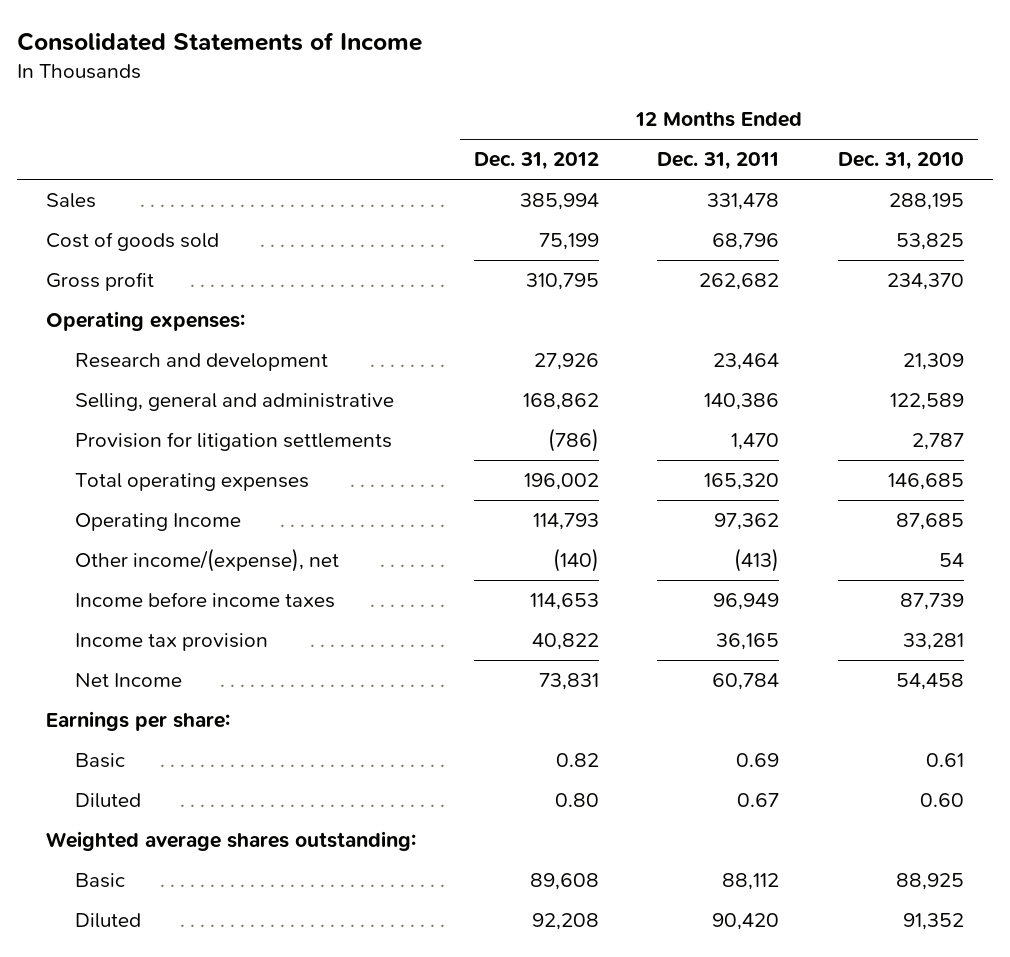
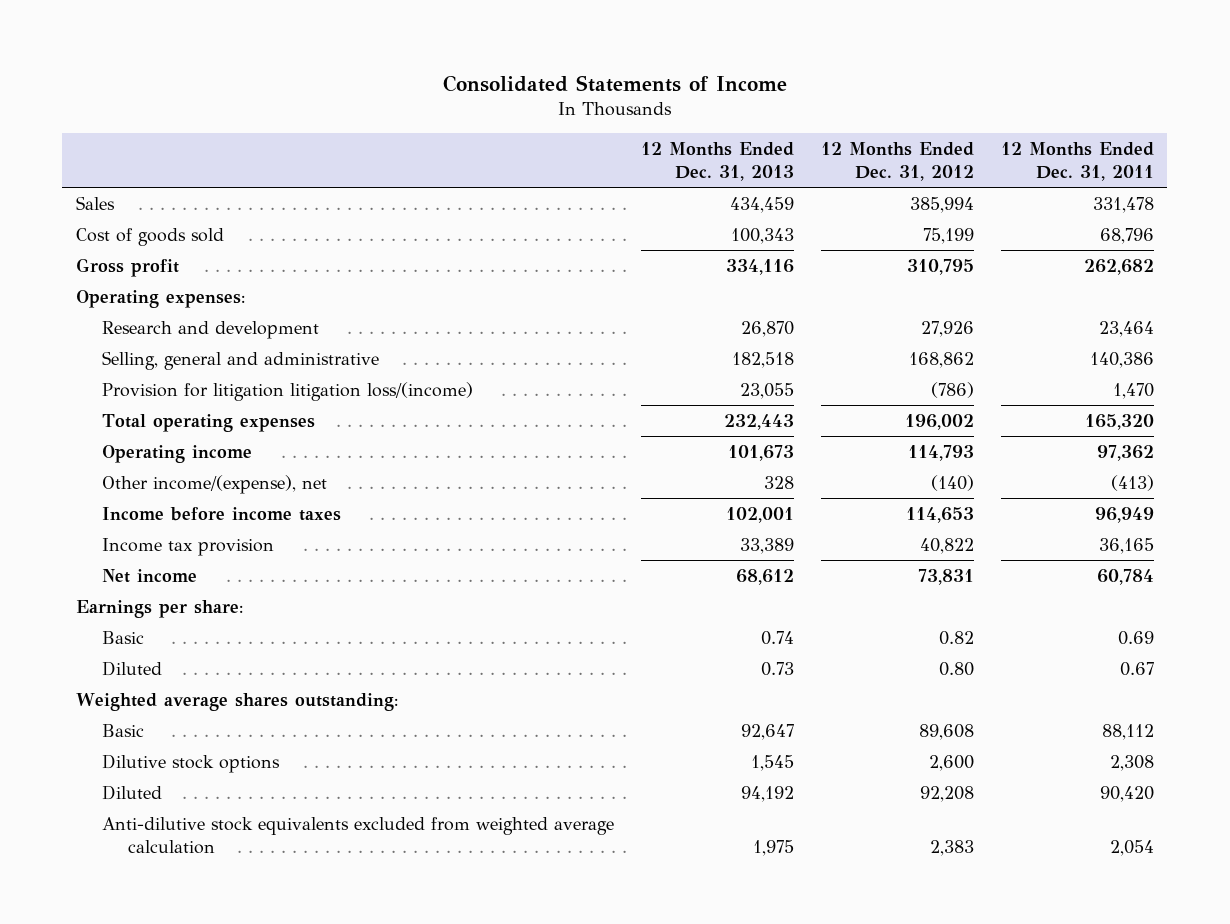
- | 12 Months Ended Dec. 31, 2012 | 12 Months Ended Dec. 31, 2011 | 12 Months Ended Dec. 31, 2010
+ | 12 Months Ended Dec. 31, 2013 | 12 Months Ended Dec. 31, 2012 | 12 Months Ended Dec. 31, 2011
- Provision for litigation settlements | (786) | 1,470 | 2,787
+ Provision for litigation litigation loss/(income) | 23,055 | (786) | 1,470
- Operating Income | 114,793 | 97,362 | 87,685
+ Operating income | 101,673 | 114,793 | 97,362
- Net Income | 73,831 | 60,784 | 54,458
+ Net income | 68,612 | 73,831 | 60,784
+ Dilutive stock options | 1,545 | 2,600 | 2,308
+ Anti-dilutive stock equivalents excluded from weighted average calculation | 1,975 | 2,383 | 2,054

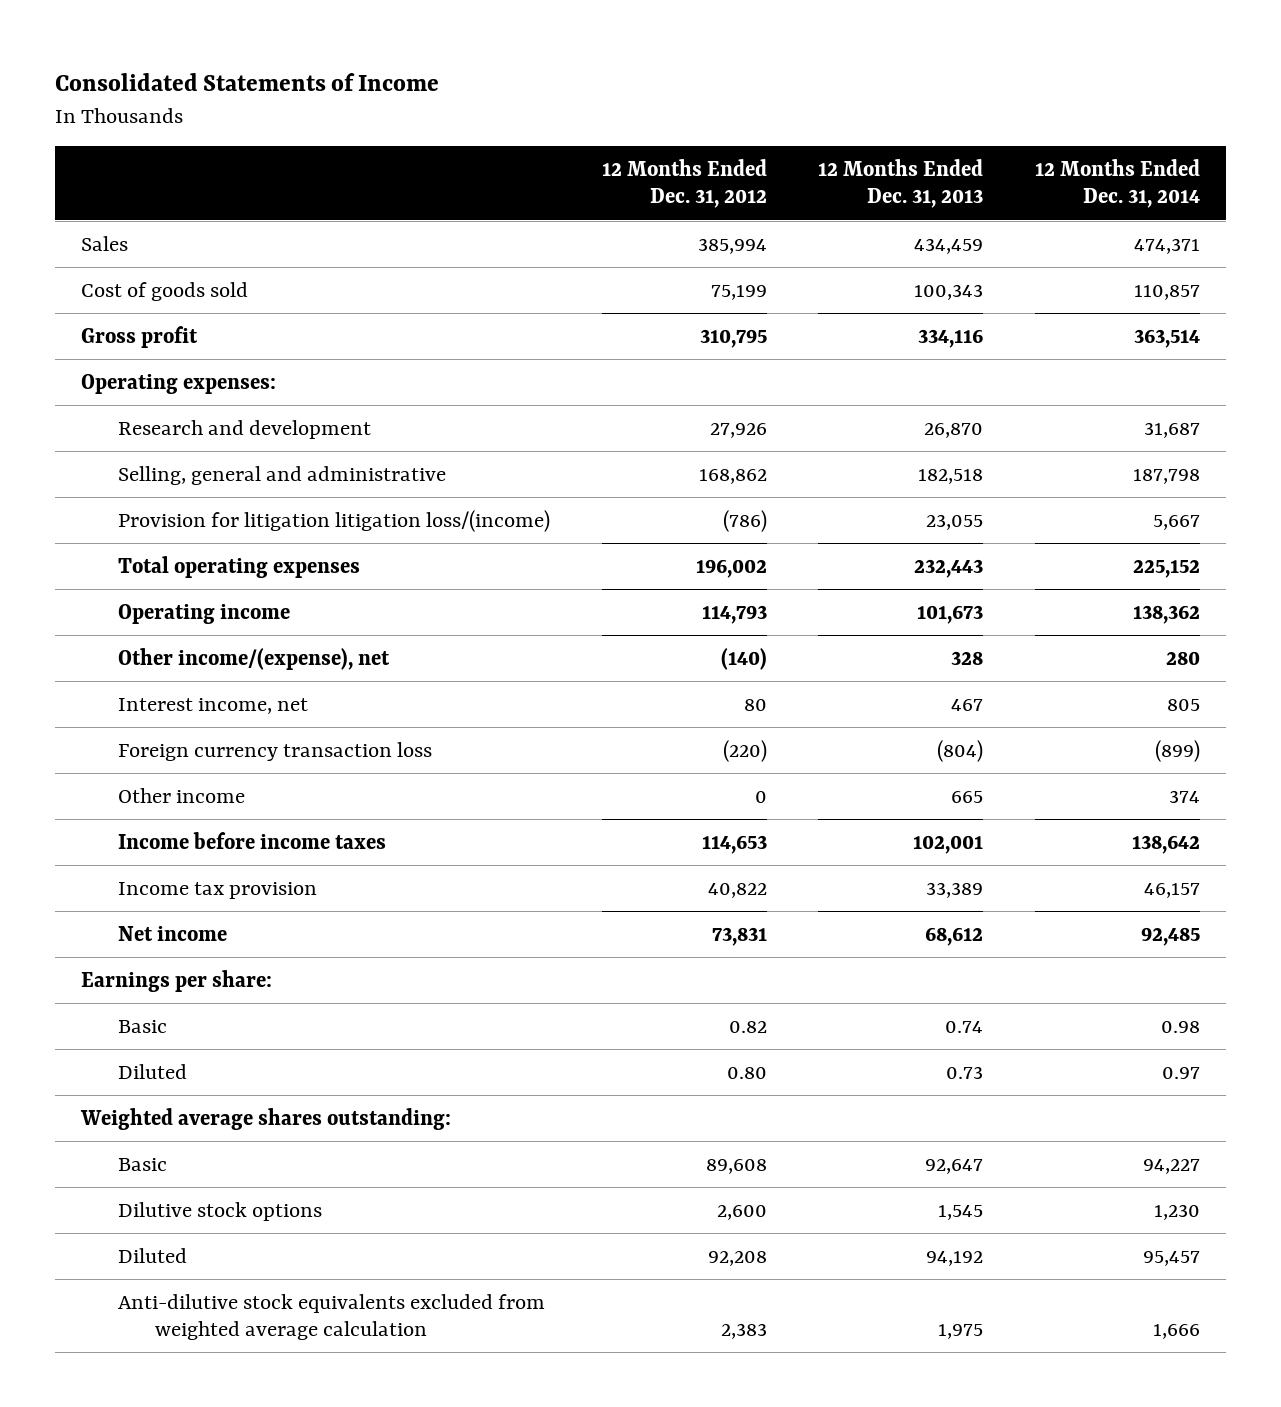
- | 12 Months Ended Dec. 31, 2013 | 12 Months Ended Dec. 31, 2012 | 12 Months Ended Dec. 31, 2011
+ | 12 Months Ended Dec. 31, 2012 | 12 Months Ended Dec. 31, 2013 | 12 Months Ended Dec. 31, 2014
+ Interest income, net | 80 | 467 | 805
+ Foreign currency transaction loss | (220) | (804) | (899)
+ Other income | 0 | 665 | 374

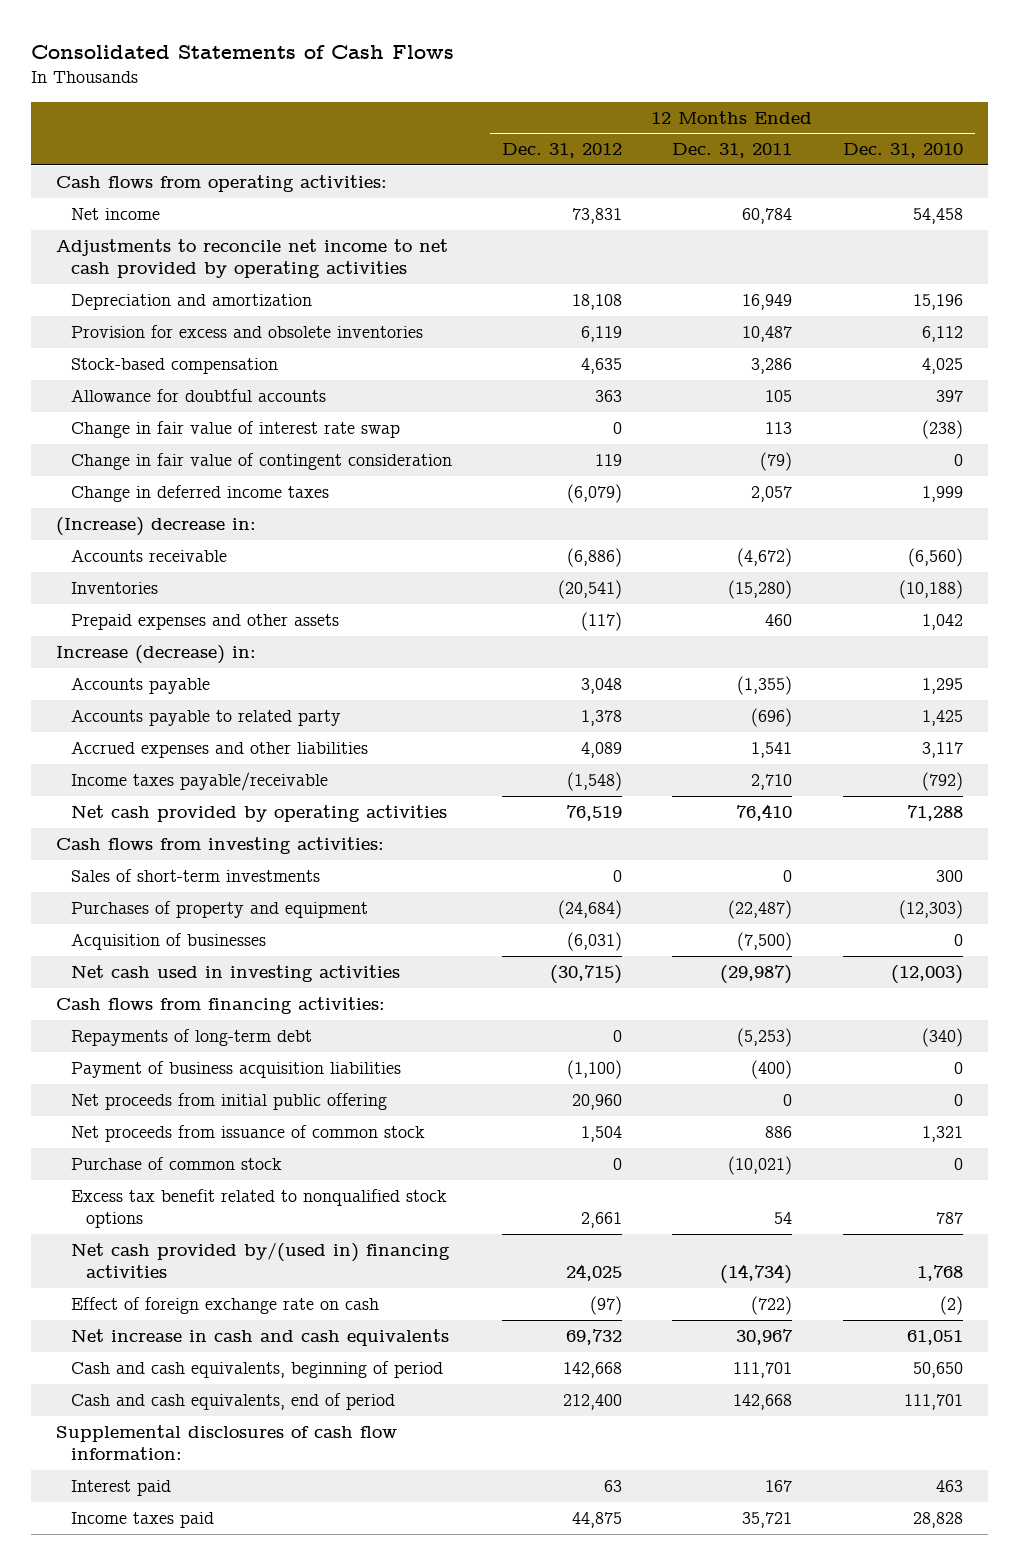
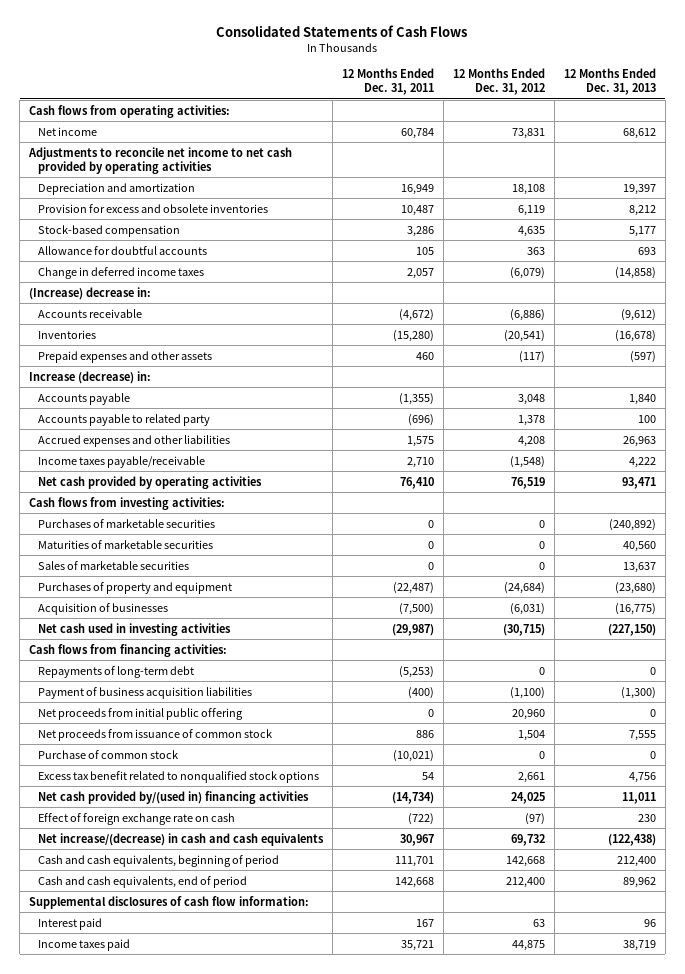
- | 12 Months Ended Dec. 31, 2012 | 12 Months Ended Dec. 31, 2011 | 12 Months Ended Dec. 31, 2010
+ | 12 Months Ended Dec. 31, 2011 | 12 Months Ended Dec. 31, 2012 | 12 Months Ended Dec. 31, 2013
- Change in fair value of interest rate swap | 0 | 113 | (238)
- Change in fair value of contingent consideration | 119 | (79) | 0
- Accrued expenses and other liabilities | 4,089 | 1,541 | 3,117
+ Accrued expenses and other liabilities | 1,575 | 4,208 | 26,963
- Sales of short-term investments | 0 | 0 | 300
+ Purchases of marketable securities | 0 | 0 | (240,892)
+ Maturities of marketable securities | 0 | 0 | 40,560
+ Sales of marketable securities | 0 | 0 | 13,637
- Net increase in cash and cash equivalents | 69,732 | 30,967 | 61,051
+ Net increase/(decrease) in cash and cash equivalents | 30,967 | 69,732 | (122,438)

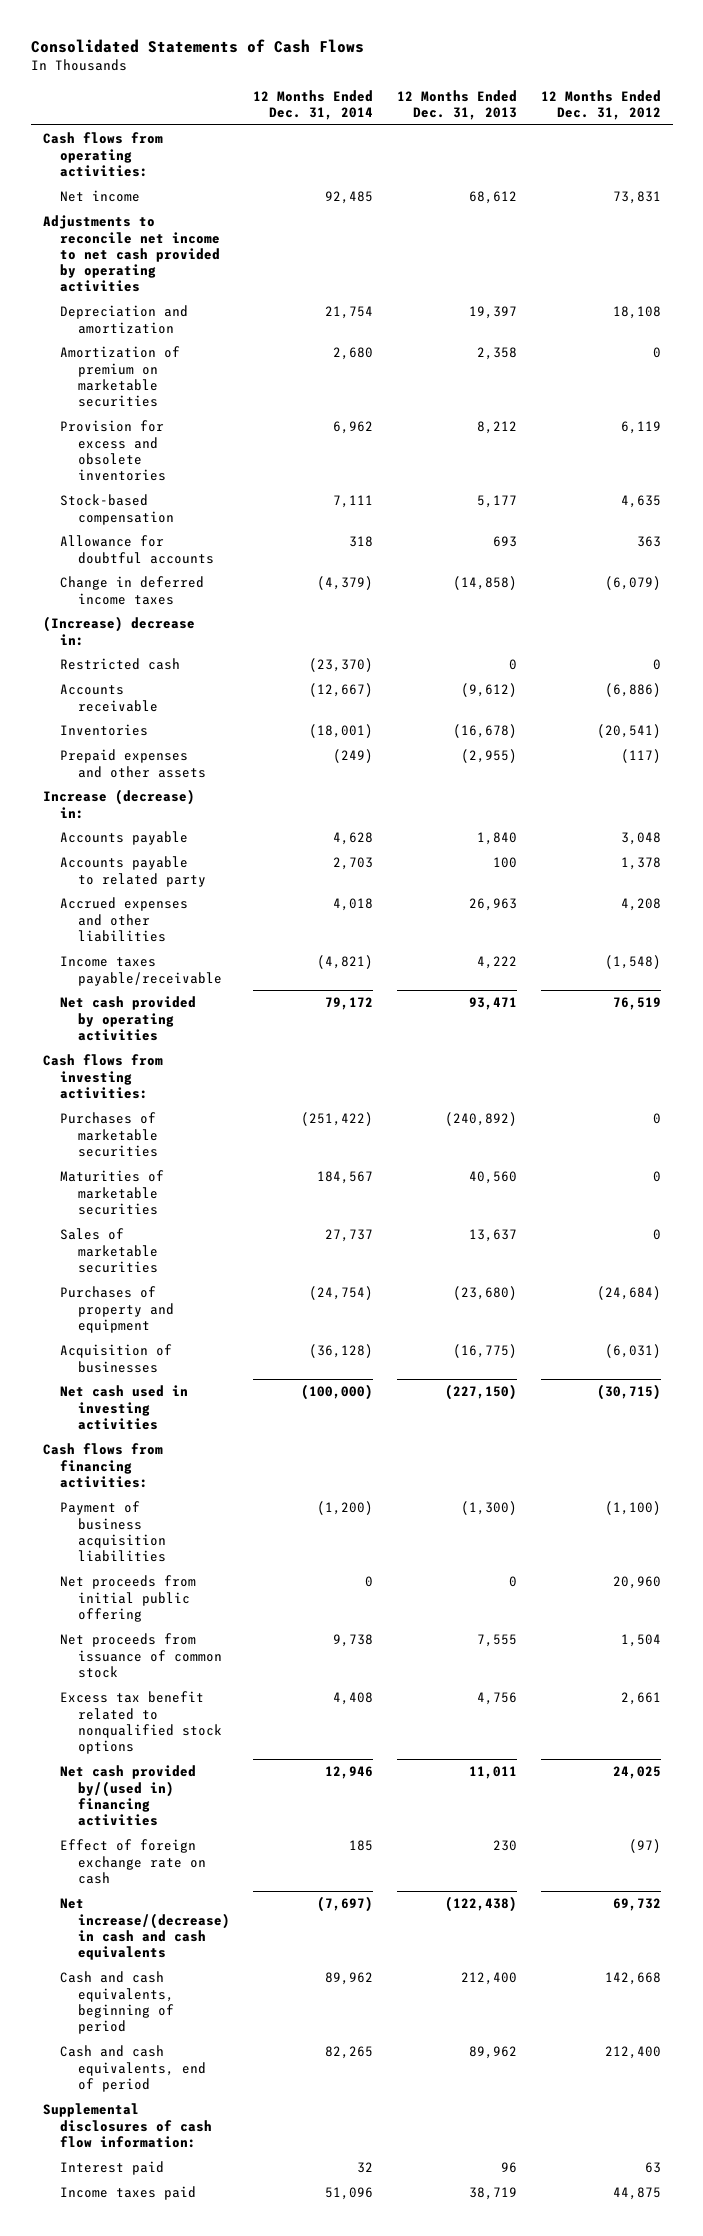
- | 12 Months Ended Dec. 31, 2011 | 12 Months Ended Dec. 31, 2012 | 12 Months Ended Dec. 31, 2013
+ | 12 Months Ended Dec. 31, 2014 | 12 Months Ended Dec. 31, 2013 | 12 Months Ended Dec. 31, 2012
+ Amortization of premium on marketable securities | 2,680 | 2,358 | 0
+ Restricted cash | (23,370) | 0 | 0
- Prepaid expenses and other assets | 460 | (117) | (597)
+ Prepaid expenses and other assets | (249) | (2,955) | (117)
- Repayments of long-term debt | (5,253) | 0 | 0
- Purchase of common stock | (10,021) | 0 | 0

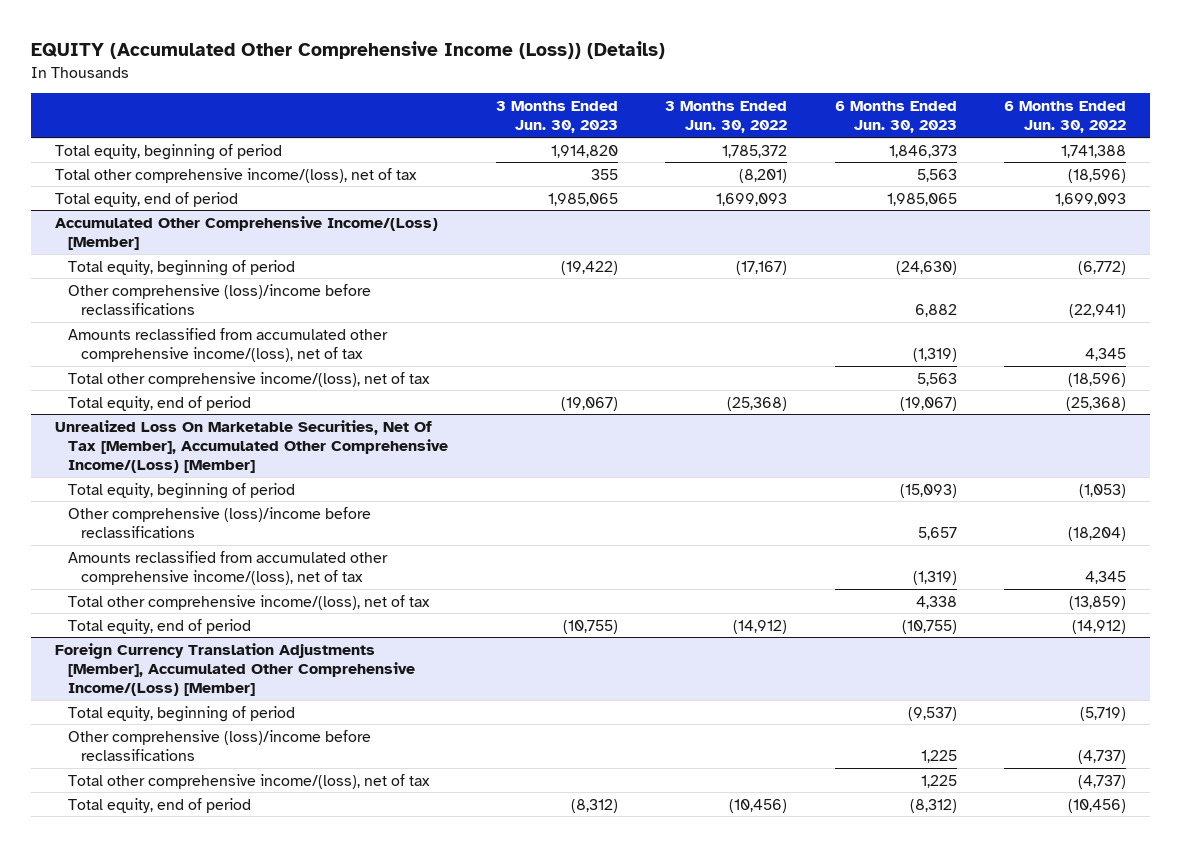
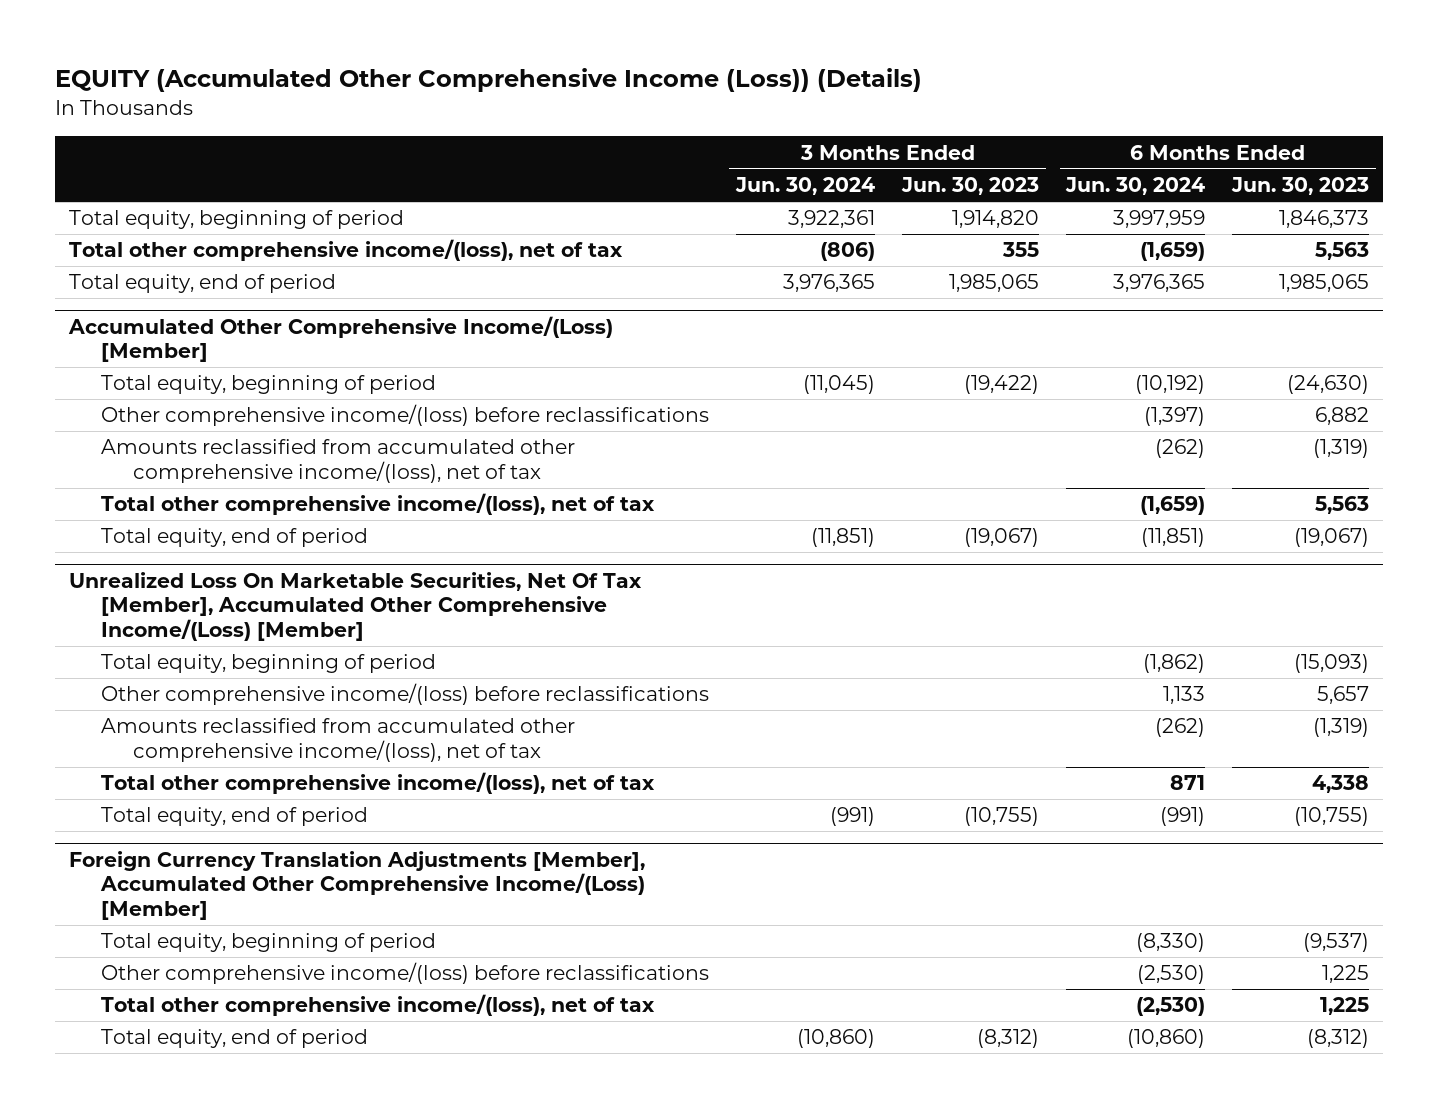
- | 3 Months Ended Jun. 30, 2023 | 3 Months Ended Jun. 30, 2022 | 6 Months Ended Jun. 30, 2023 | 6 Months Ended Jun. 30, 2022
+ | 3 Months Ended Jun. 30, 2024 | 3 Months Ended Jun. 30, 2023 | 6 Months Ended Jun. 30, 2024 | 6 Months Ended Jun. 30, 2023
@ Accumulated Other Comprehensive Income/(Loss) [Member]
- Other comprehensive (loss)/income before reclassifications | | | 6,882 | (22,941)
+ Other comprehensive income/(loss) before reclassifications | | | (1,397) | 6,882
@ Unrealized Loss On Marketable Securities, Net Of Tax [Member], Accumulated Other Comprehensive Income/(Loss) [Member]
- Other comprehensive (loss)/income before reclassifications | | | 5,657 | (18,204)
+ Other comprehensive income/(loss) before reclassifications | | | 1,133 | 5,657
@ Foreign Currency Translation Adjustments [Member], Accumulated Other Comprehensive Income/(Loss) [Member]
- Other comprehensive (loss)/income before reclassifications | | | 1,225 | (4,737)
+ Other comprehensive income/(loss) before reclassifications | | | (2,530) | 1,225

